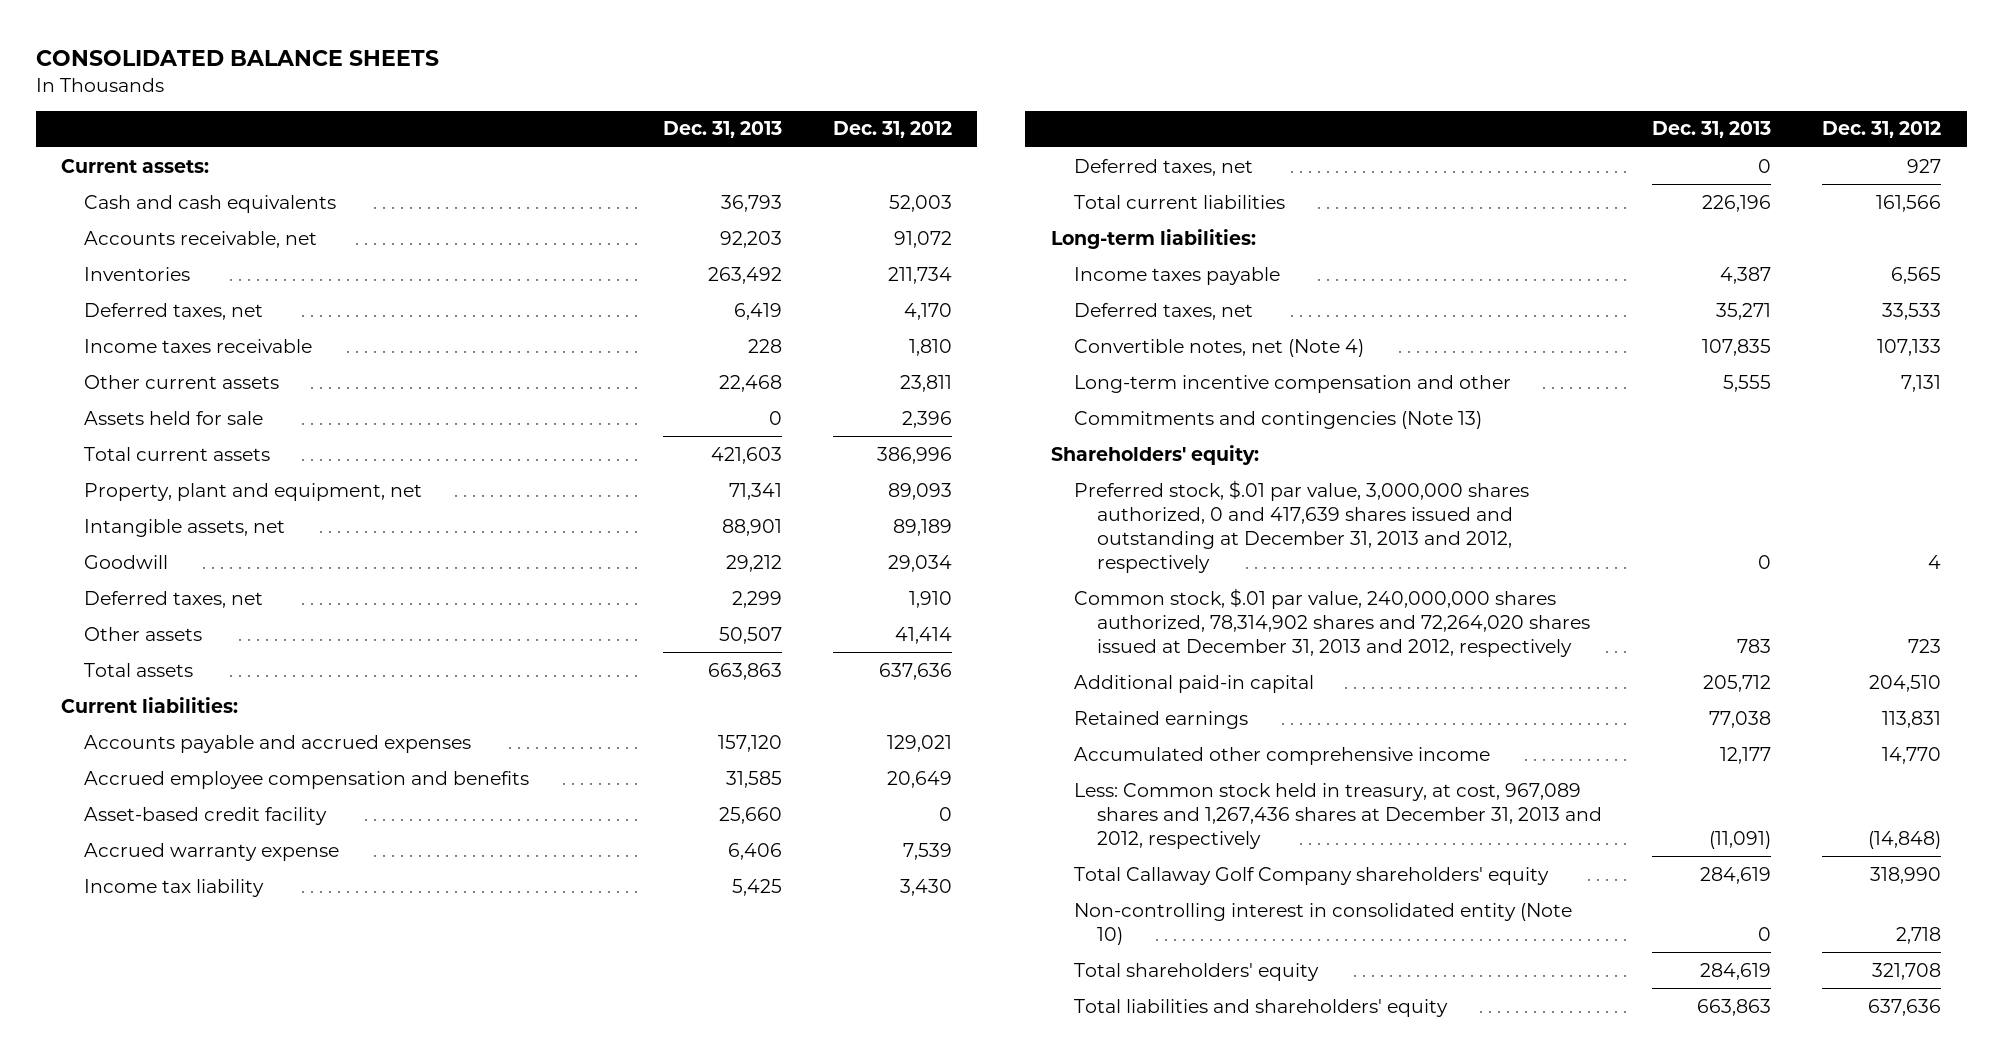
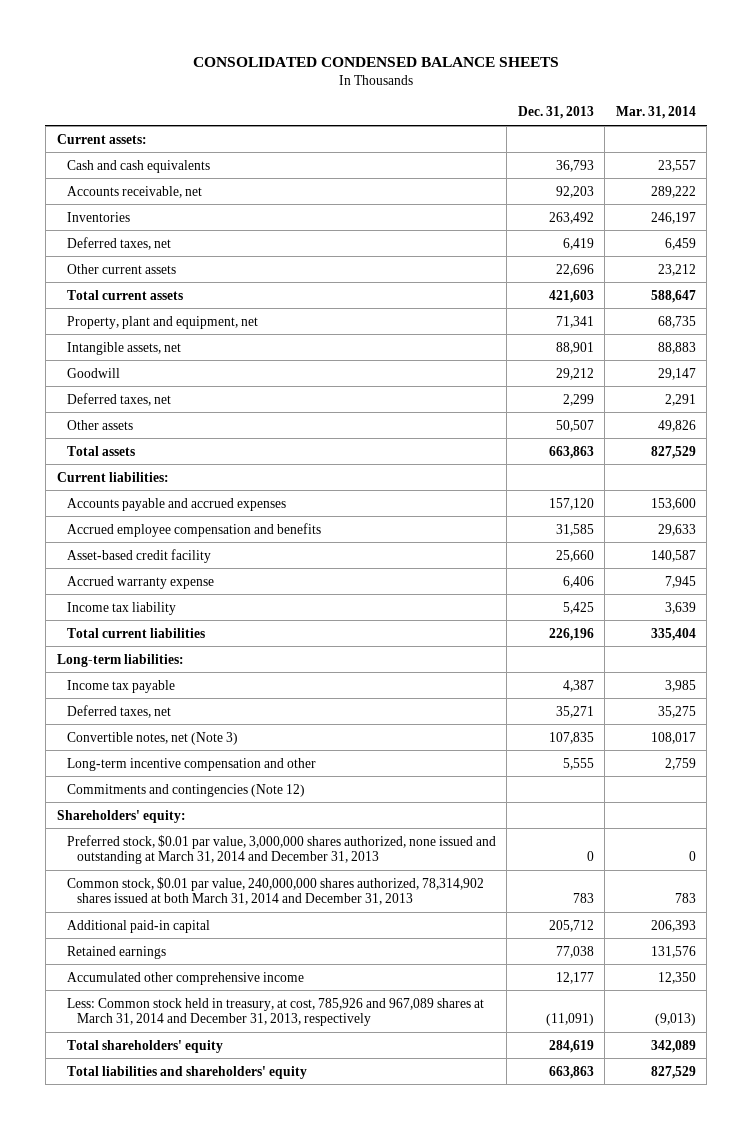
- CONSOLIDATED BALANCE SHEETS
+ CONSOLIDATED CONDENSED BALANCE SHEETS
- | Dec. 31, 2013 | Dec. 31, 2012
+ | Dec. 31, 2013 | Mar. 31, 2014
- Income taxes receivable | 228 | 1,810
- Other current assets | 22,468 | 23,811
- Assets held for sale | 0 | 2,396
+ Other current assets | 22,696 | 23,212
- Deferred taxes, net | 0 | 927
- Income taxes payable | 4,387 | 6,565
+ Income tax payable | 4,387 | 3,985
- Convertible notes, net (Note 4) | 107,835 | 107,133
+ Convertible notes, net (Note 3) | 107,835 | 108,017
- Commitments and contingencies (Note 13)
+ Commitments and contingencies (Note 12)
- Preferred stock, $.01 par value, 3,000,000 shares authorized, 0 and 417,639 shares issued and outstanding at December 31, 2013 and 2012, respectively | 0 | 4
- Common stock, $.01 par value, 240,000,000 shares authorized, 78,314,902 shares and 72,264,020 shares issued at December 31, 2013 and 2012, respectively | 783 | 723
+ Preferred stock, $0.01 par value, 3,000,000 shares authorized, none issued and outstanding at March 31, 2014 and December 31, 2013 | 0 | 0
+ Common stock, $0.01 par value, 240,000,000 shares authorized, 78,314,902 shares issued at both March 31, 2014 and December 31, 2013 | 783 | 783
- Less: Common stock held in treasury, at cost, 967,089 shares and 1,267,436 shares at December 31, 2013 and 2012, respectively | (11,091) | (14,848)
- Total Callaway Golf Company shareholders' equity | 284,619 | 318,990
- Non-controlling interest in consolidated entity (Note 10) | 0 | 2,718
+ Less: Common stock held in treasury, at cost, 785,926 and 967,089 shares at March 31, 2014 and December 31, 2013, respectively | (11,091) | (9,013)

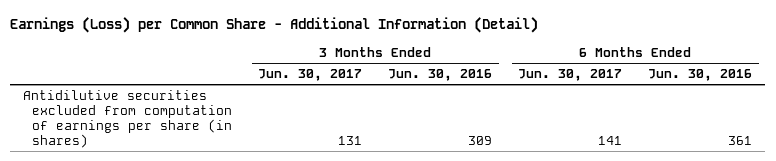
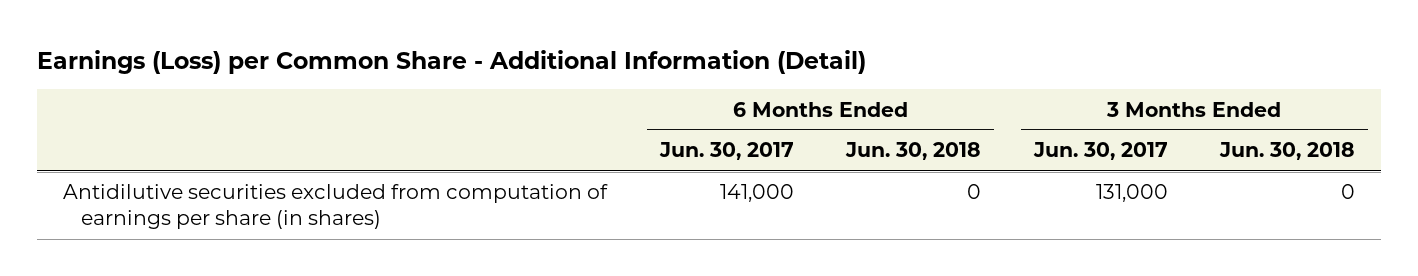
- | 3 Months Ended Jun. 30, 2017 | 3 Months Ended Jun. 30, 2016 | 6 Months Ended Jun. 30, 2017 | 6 Months Ended Jun. 30, 2016
+ | 6 Months Ended Jun. 30, 2017 | 6 Months Ended Jun. 30, 2018 | 3 Months Ended Jun. 30, 2017 | 3 Months Ended Jun. 30, 2018
- Antidilutive securities excluded from computation of earnings per share (in shares) | 131 | 309 | 141 | 361
+ Antidilutive securities excluded from computation of earnings per share (in shares) | 141,000 | 0 | 131,000 | 0

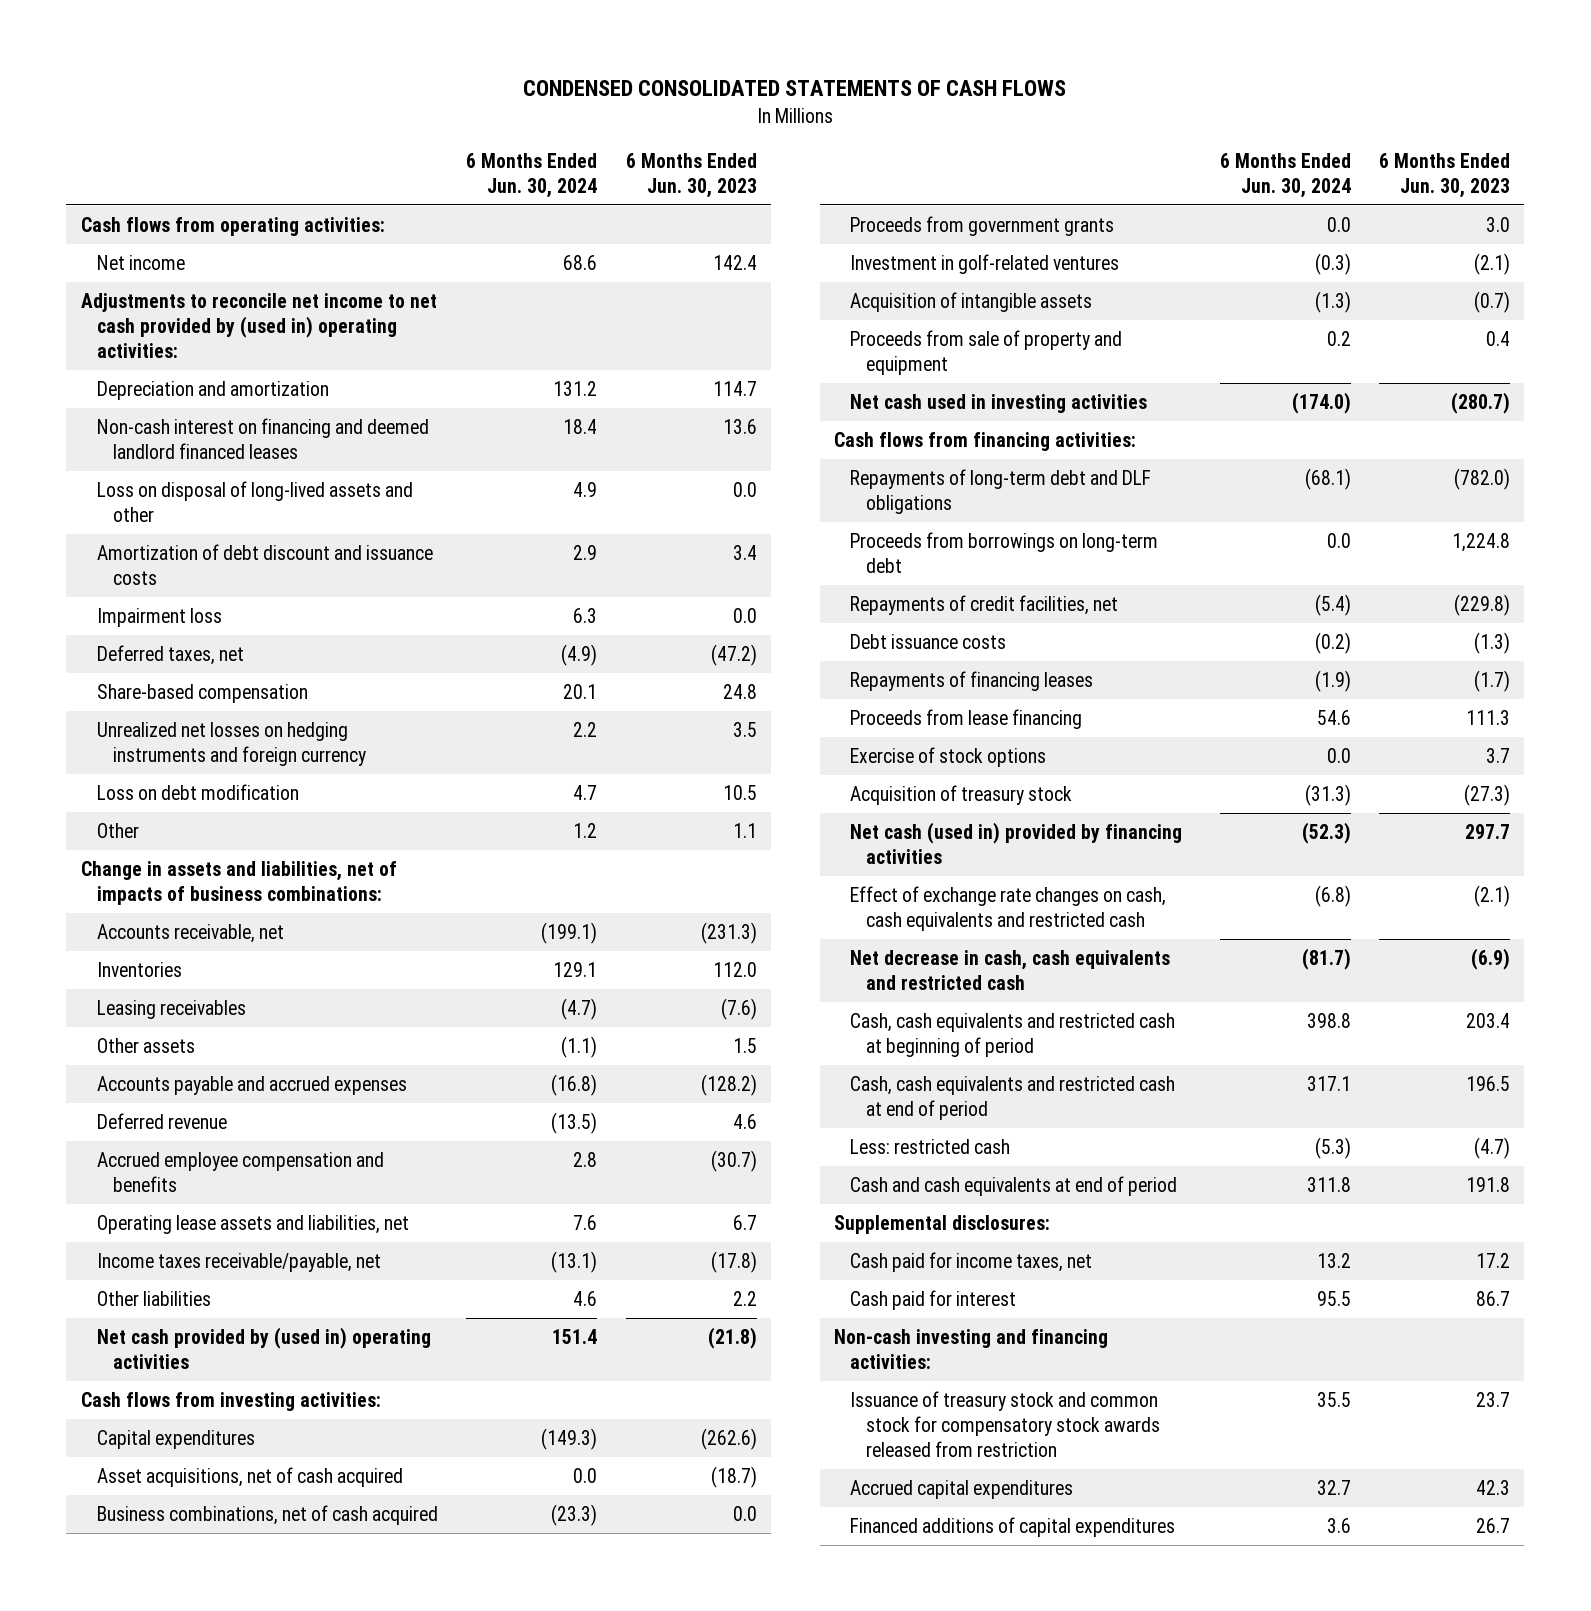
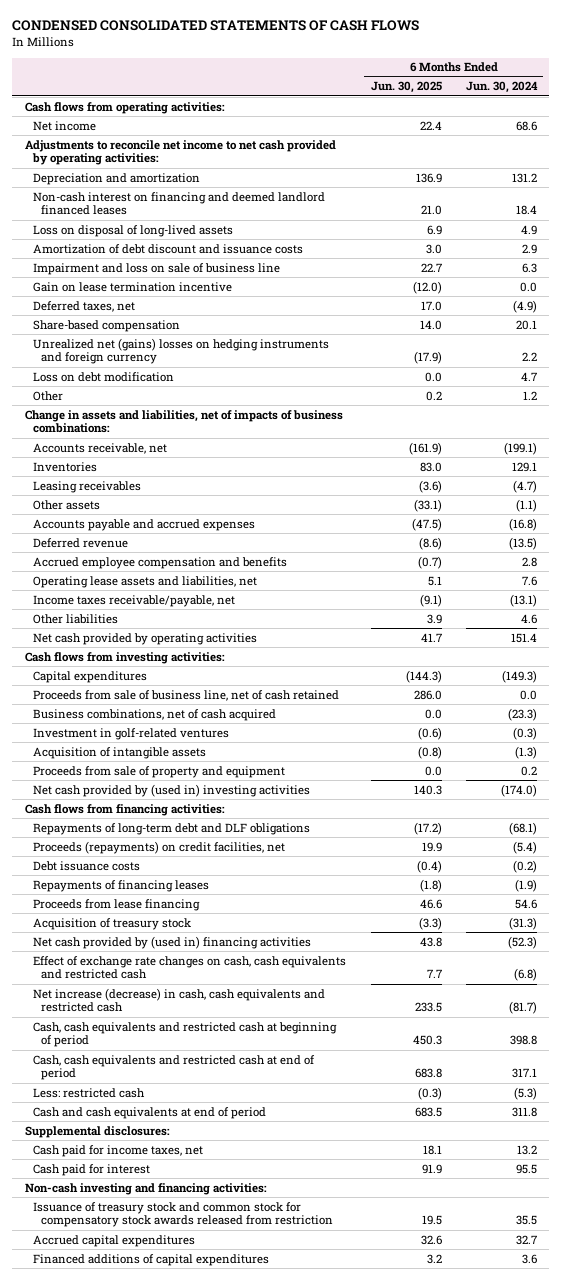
- | 6 Months Ended Jun. 30, 2024 | 6 Months Ended Jun. 30, 2023
+ | 6 Months Ended Jun. 30, 2025 | 6 Months Ended Jun. 30, 2024
- Adjustments to reconcile net income to net cash provided by (used in) operating activities:
+ Adjustments to reconcile net income to net cash provided by operating activities:
- Loss on disposal of long-lived assets and other | 4.9 | 0.0
+ Loss on disposal of long-lived assets | 6.9 | 4.9
- Impairment loss | 6.3 | 0.0
+ Impairment and loss on sale of business line | 22.7 | 6.3
+ Gain on lease termination incentive | (12.0) | 0.0
- Unrealized net losses on hedging instruments and foreign currency | 2.2 | 3.5
+ Unrealized net (gains) losses on hedging instruments and foreign currency | (17.9) | 2.2
- Net cash provided by (used in) operating activities | 151.4 | (21.8)
+ Net cash provided by operating activities | 41.7 | 151.4
- Asset acquisitions, net of cash acquired | 0.0 | (18.7)
+ Proceeds from sale of business line, net of cash retained | 286.0 | 0.0
- Proceeds from government grants | 0.0 | 3.0
- Net cash used in investing activities | (174.0) | (280.7)
+ Net cash provided by (used in) investing activities | 140.3 | (174.0)
- Proceeds from borrowings on long-term debt | 0.0 | 1,224.8
- Repayments of credit facilities, net | (5.4) | (229.8)
+ Proceeds (repayments) on credit facilities, net | 19.9 | (5.4)
- Exercise of stock options | 0.0 | 3.7
- Net cash (used in) provided by financing activities | (52.3) | 297.7
+ Net cash provided by (used in) financing activities | 43.8 | (52.3)
- Net decrease in cash, cash equivalents and restricted cash | (81.7) | (6.9)
+ Net increase (decrease) in cash, cash equivalents and restricted cash | 233.5 | (81.7)

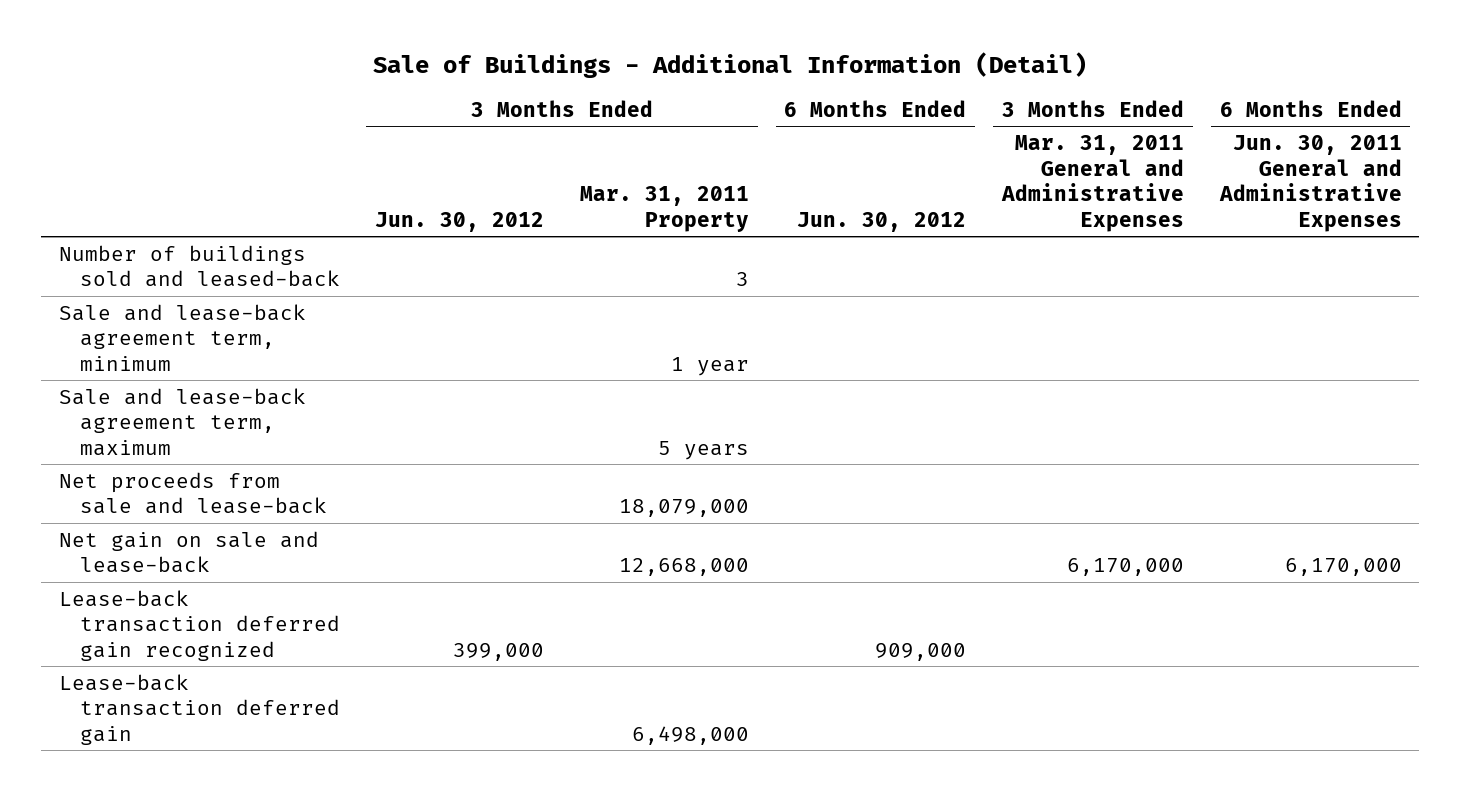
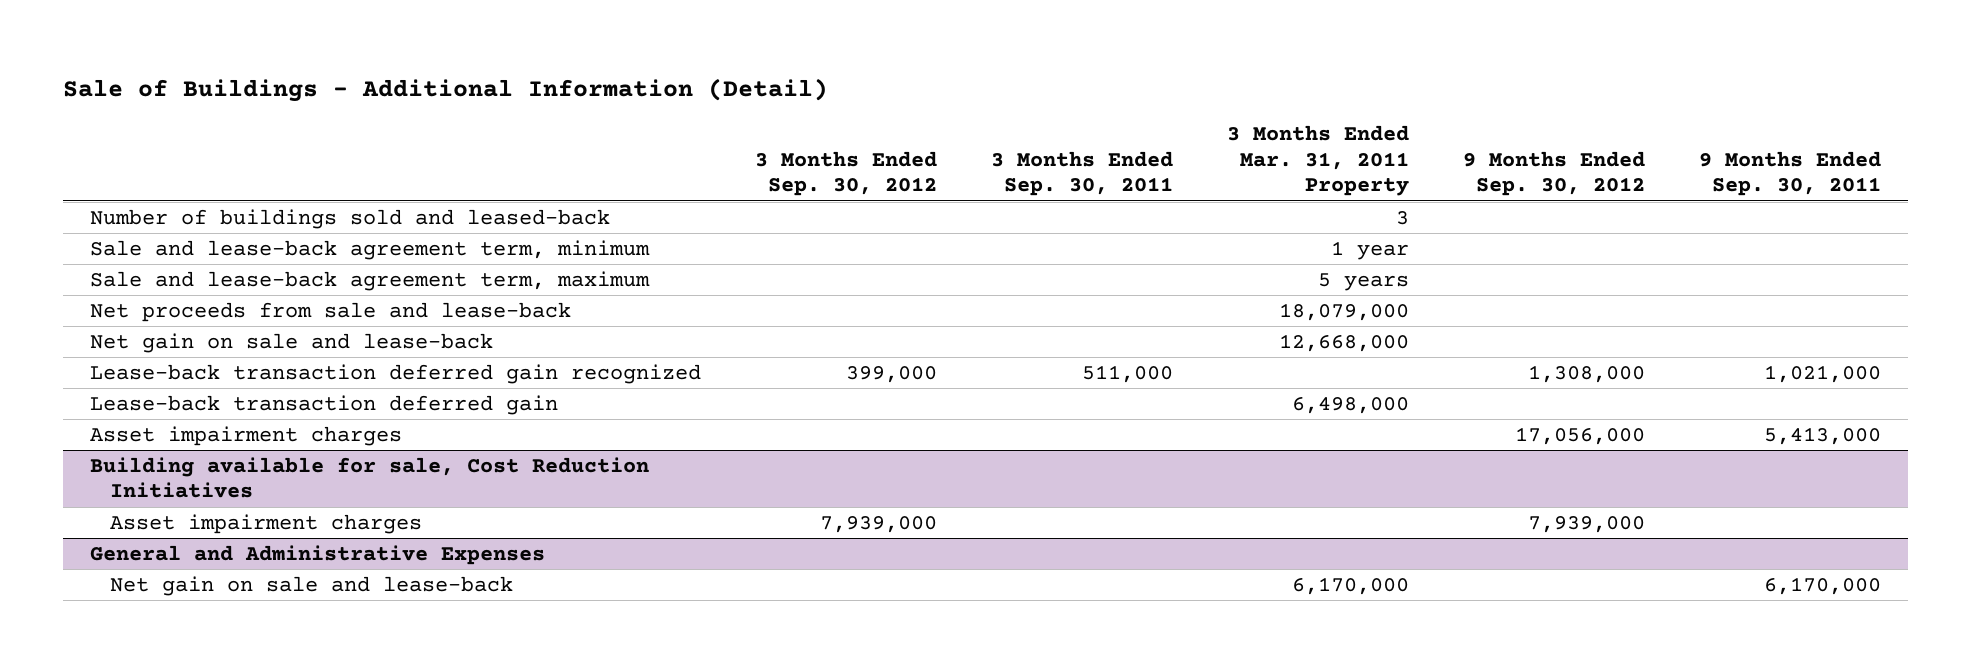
- | 3 Months Ended Jun. 30, 2012 | 3 Months Ended Mar. 31, 2011 Property | 6 Months Ended Jun. 30, 2012 | 3 Months Ended Mar. 31, 2011 General and Administrative Expenses | 6 Months Ended Jun. 30, 2011 General and Administrative Expenses
+ | 3 Months Ended Sep. 30, 2012 | 3 Months Ended Sep. 30, 2011 | 3 Months Ended Mar. 31, 2011 Property | 9 Months Ended Sep. 30, 2012 | 9 Months Ended Sep. 30, 2011
+ Asset impairment charges | | | | 17,056,000 | 5,413,000
+ Building available for sale, Cost Reduction Initiatives
+ Asset impairment charges | 7,939,000 | | | 7,939,000 |
+ General and Administrative Expenses
+ Net gain on sale and lease-back | | | 6,170,000 | | 6,170,000

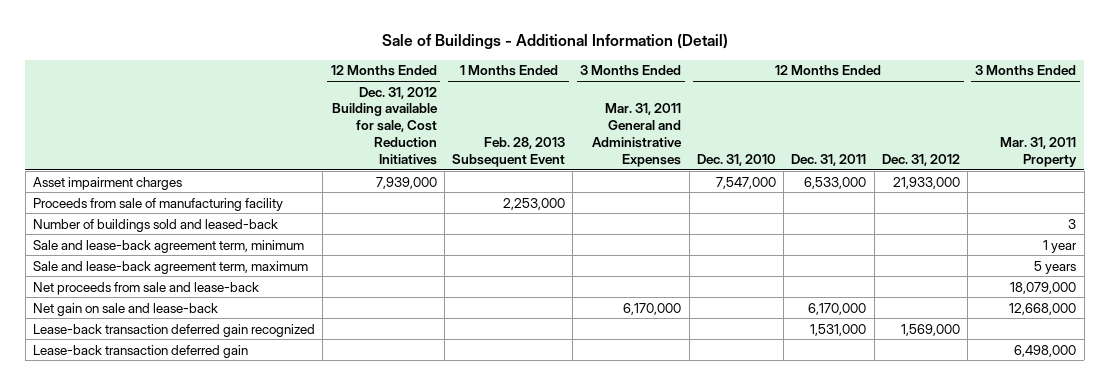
- | 3 Months Ended Sep. 30, 2012 | 3 Months Ended Sep. 30, 2011 | 3 Months Ended Mar. 31, 2011 Property | 9 Months Ended Sep. 30, 2012 | 9 Months Ended Sep. 30, 2011
+ | 12 Months Ended Dec. 31, 2012 Building available for sale, Cost Reduction Initiatives | 1 Months Ended Feb. 28, 2013 Subsequent Event | 3 Months Ended Mar. 31, 2011 General and Administrative Expenses | 12 Months Ended Dec. 31, 2010 | 12 Months Ended Dec. 31, 2011 | 12 Months Ended Dec. 31, 2012 | 3 Months Ended Mar. 31, 2011 Property
moved up: Asset impairment charges | 7,939,000 | | | 7,547,000 | 6,533,000 | 21,933,000 |
+ Proceeds from sale of manufacturing facility | | 2,253,000 | | | | |
- Building available for sale, Cost Reduction Initiatives
- Asset impairment charges | 7,939,000 | | | 7,939,000 |
- General and Administrative Expenses
- Net gain on sale and lease-back | | | 6,170,000 | | 6,170,000

